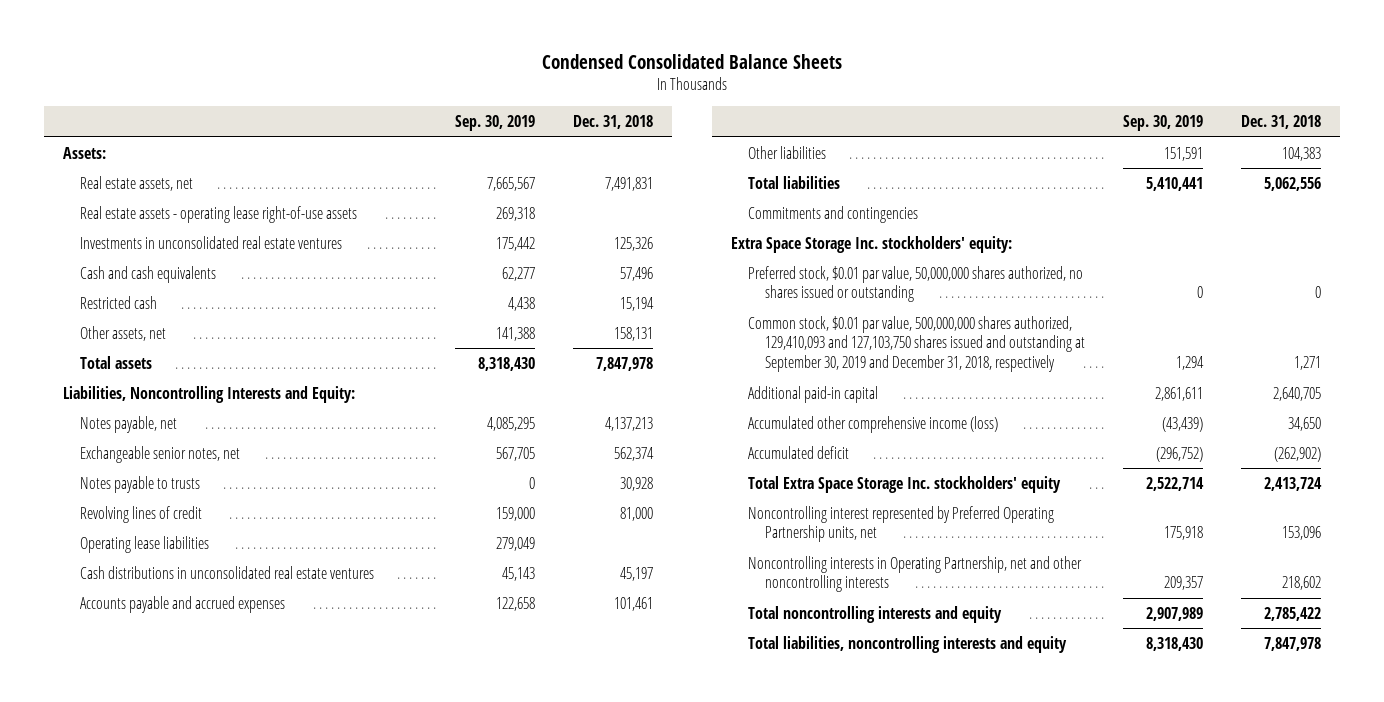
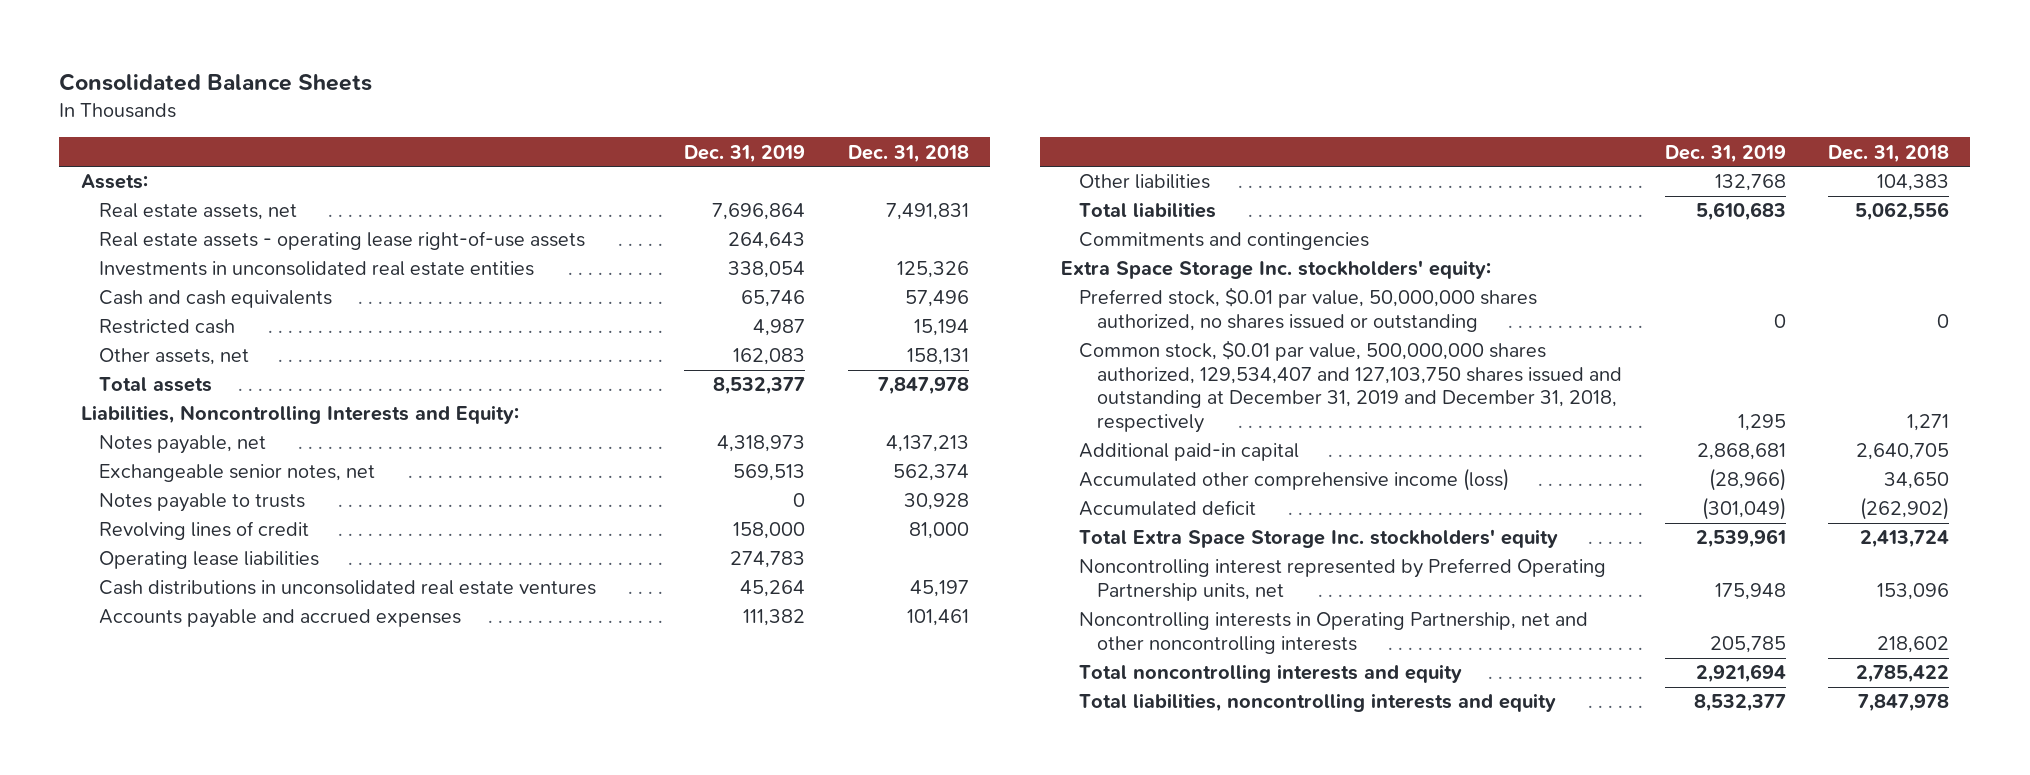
- Condensed Consolidated Balance Sheets
+ Consolidated Balance Sheets
- | Sep. 30, 2019 | Dec. 31, 2018
+ | Dec. 31, 2019 | Dec. 31, 2018
- Investments in unconsolidated real estate ventures | 175,442 | 125,326
+ Investments in unconsolidated real estate entities | 338,054 | 125,326
- Common stock, $0.01 par value, 500,000,000 shares authorized, 129,410,093 and 127,103,750 shares issued and outstanding at September 30, 2019 and December 31, 2018, respectively | 1,294 | 1,271
+ Common stock, $0.01 par value, 500,000,000 shares authorized, 129,534,407 and 127,103,750 shares issued and outstanding at December 31, 2019 and December 31, 2018, respectively | 1,295 | 1,271

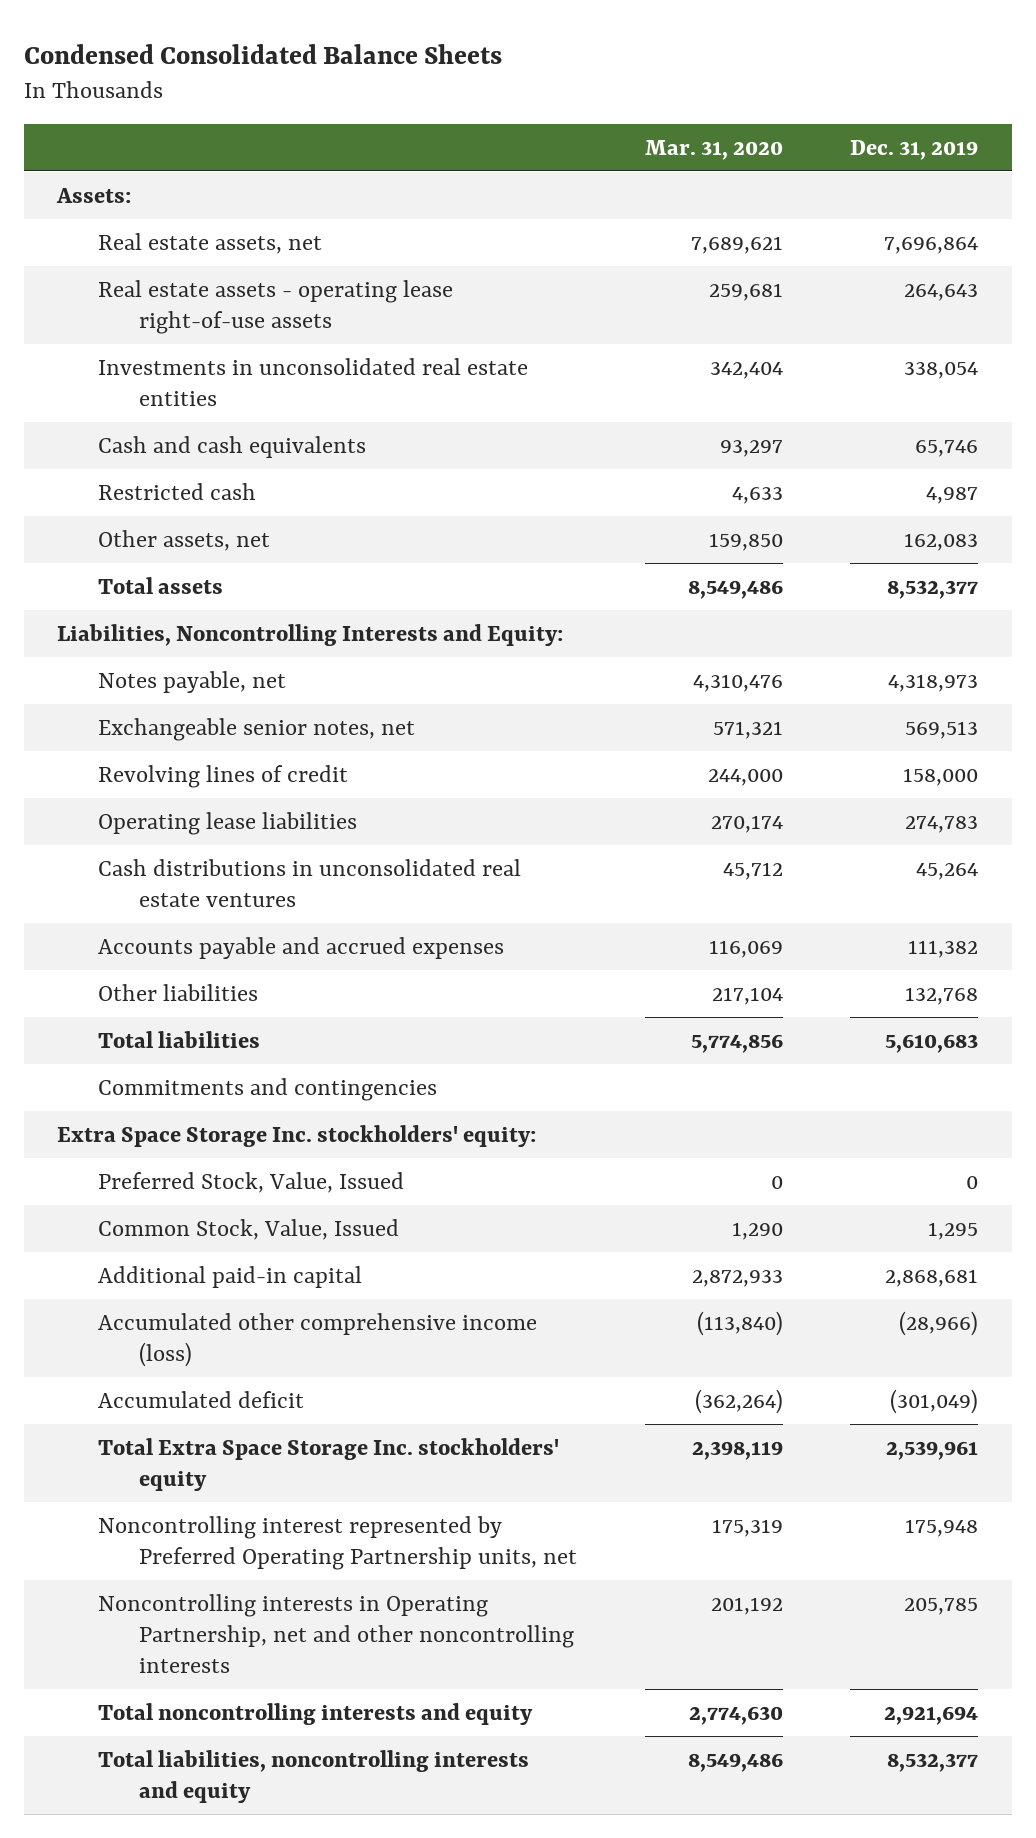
- Consolidated Balance Sheets
+ Condensed Consolidated Balance Sheets
- | Dec. 31, 2019 | Dec. 31, 2018
+ | Mar. 31, 2020 | Dec. 31, 2019
- Notes payable to trusts | 0 | 30,928
- Preferred stock, $0.01 par value, 50,000,000 shares authorized, no shares issued or outstanding | 0 | 0
- Common stock, $0.01 par value, 500,000,000 shares authorized, 129,534,407 and 127,103,750 shares issued and outstanding at December 31, 2019 and December 31, 2018, respectively | 1,295 | 1,271
+ Preferred Stock, Value, Issued | 0 | 0
+ Common Stock, Value, Issued | 1,290 | 1,295

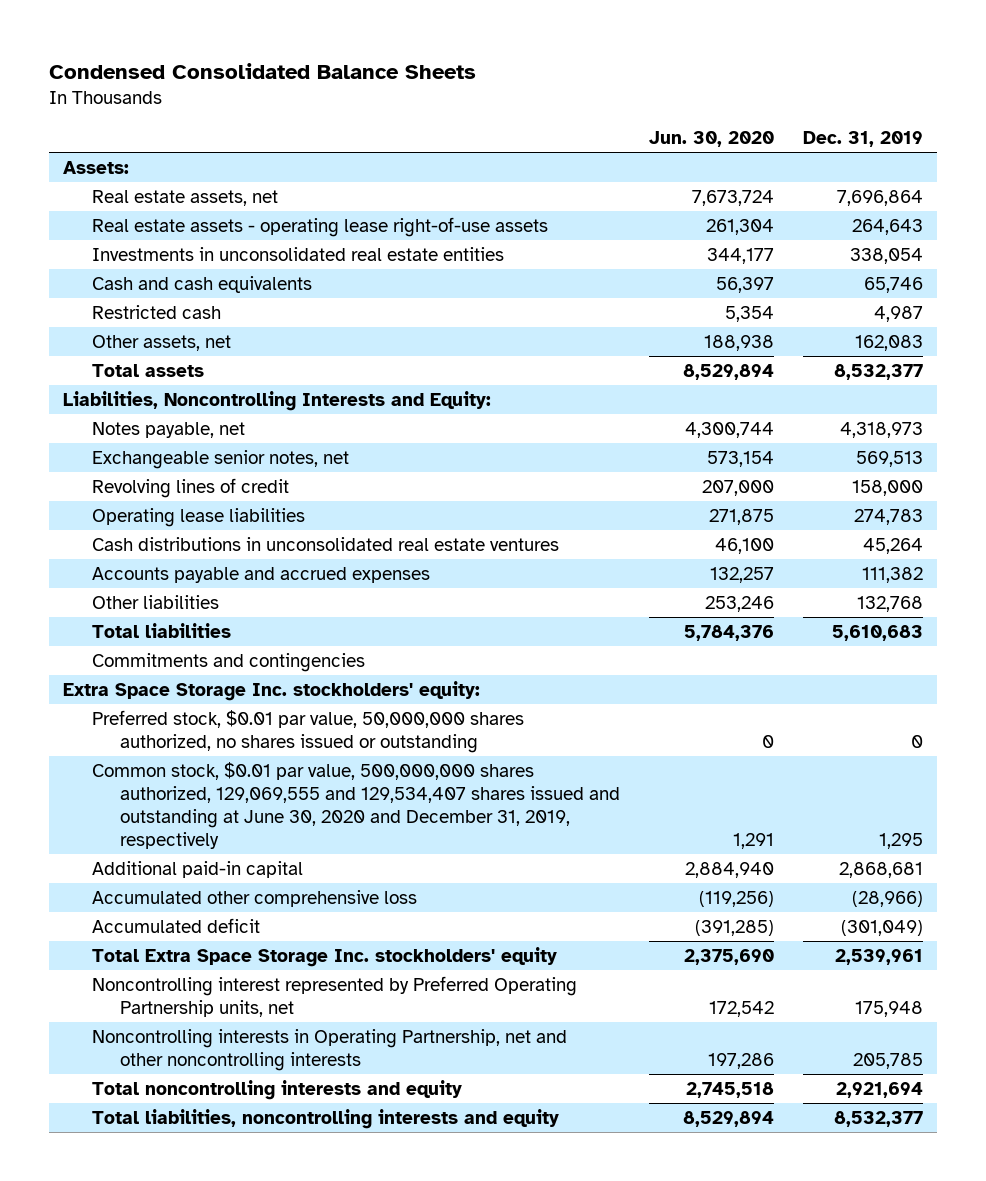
- | Mar. 31, 2020 | Dec. 31, 2019
+ | Jun. 30, 2020 | Dec. 31, 2019
- Preferred Stock, Value, Issued | 0 | 0
- Common Stock, Value, Issued | 1,290 | 1,295
+ Preferred stock, $0.01 par value, 50,000,000 shares authorized, no shares issued or outstanding | 0 | 0
+ Common stock, $0.01 par value, 500,000,000 shares authorized, 129,069,555 and 129,534,407 shares issued and outstanding at June 30, 2020 and December 31, 2019, respectively | 1,291 | 1,295
- Accumulated other comprehensive income (loss) | (113,840) | (28,966)
+ Accumulated other comprehensive loss | (119,256) | (28,966)

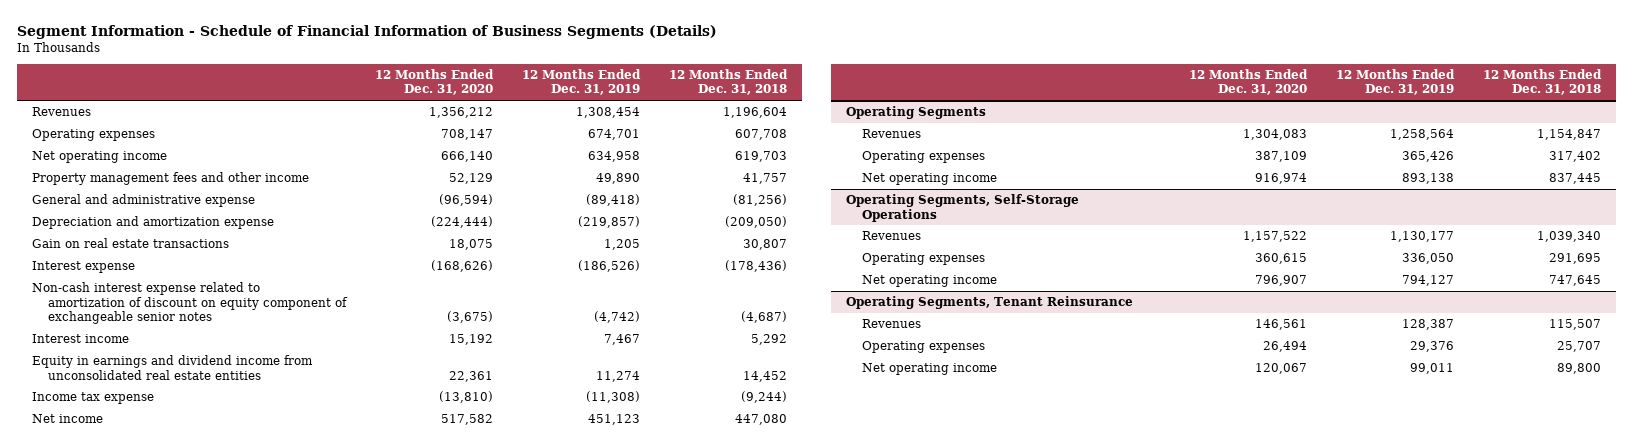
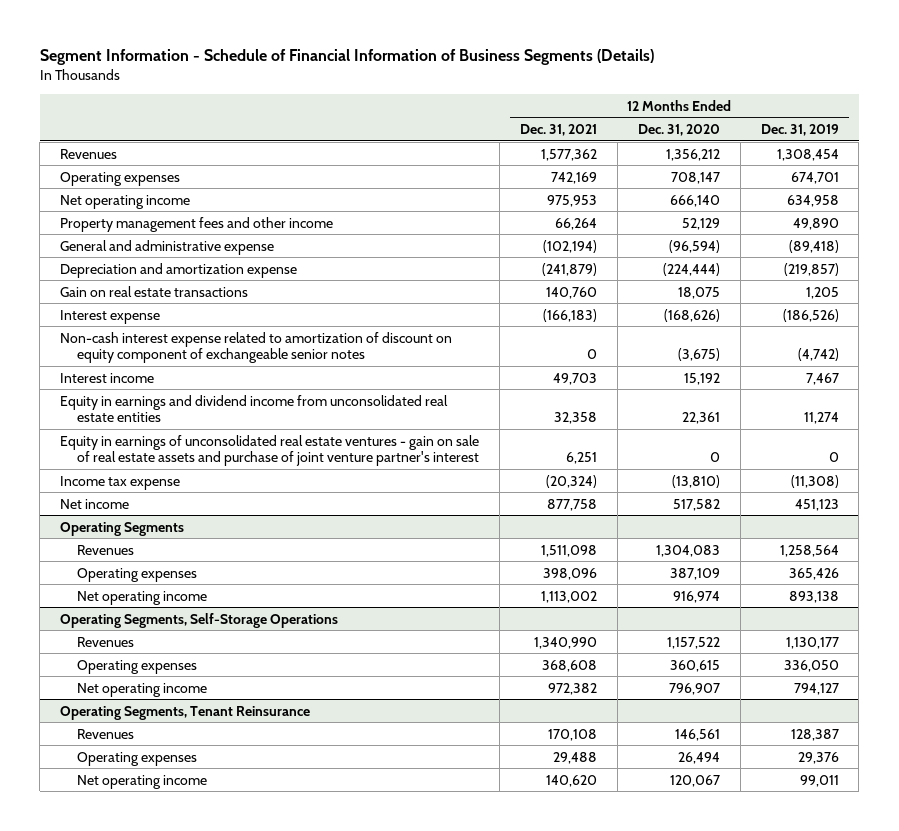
- | 12 Months Ended Dec. 31, 2020 | 12 Months Ended Dec. 31, 2019 | 12 Months Ended Dec. 31, 2018
+ | 12 Months Ended Dec. 31, 2021 | 12 Months Ended Dec. 31, 2020 | 12 Months Ended Dec. 31, 2019
+ Equity in earnings of unconsolidated real estate ventures - gain on sale of real estate assets and purchase of joint venture partner's interest | 6,251 | 0 | 0

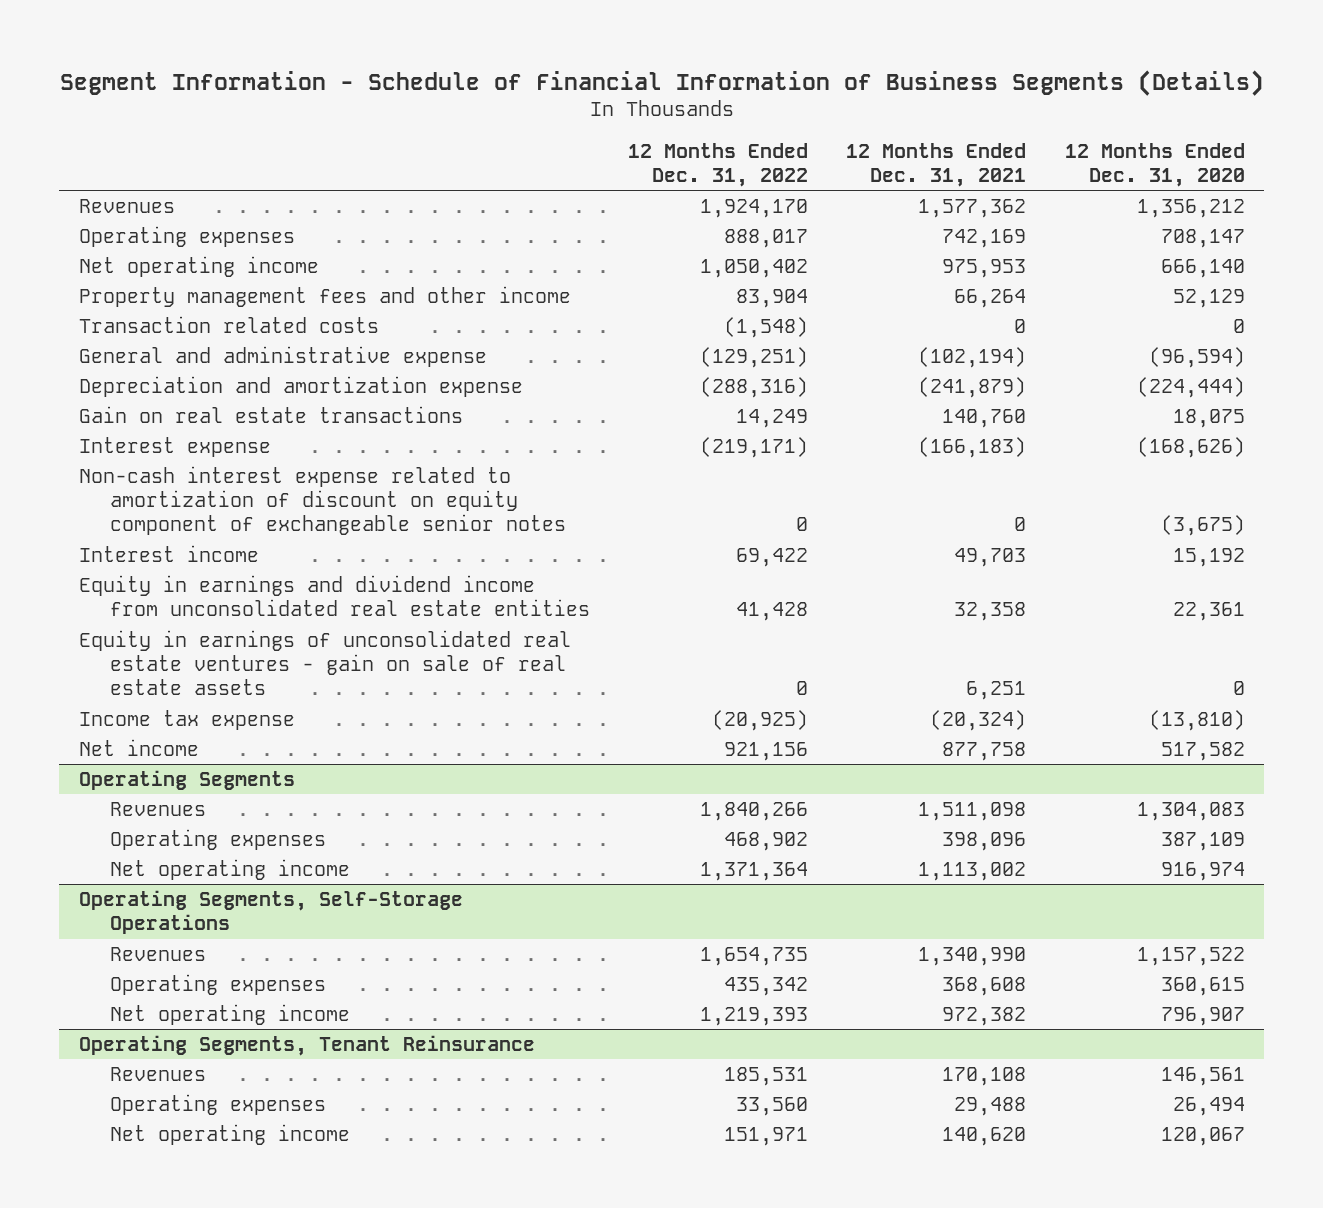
- | 12 Months Ended Dec. 31, 2021 | 12 Months Ended Dec. 31, 2020 | 12 Months Ended Dec. 31, 2019
+ | 12 Months Ended Dec. 31, 2022 | 12 Months Ended Dec. 31, 2021 | 12 Months Ended Dec. 31, 2020
+ Transaction related costs | (1,548) | 0 | 0
- Equity in earnings of unconsolidated real estate ventures - gain on sale of real estate assets and purchase of joint venture partner's interest | 6,251 | 0 | 0
+ Equity in earnings of unconsolidated real estate ventures - gain on sale of real estate assets | 0 | 6,251 | 0

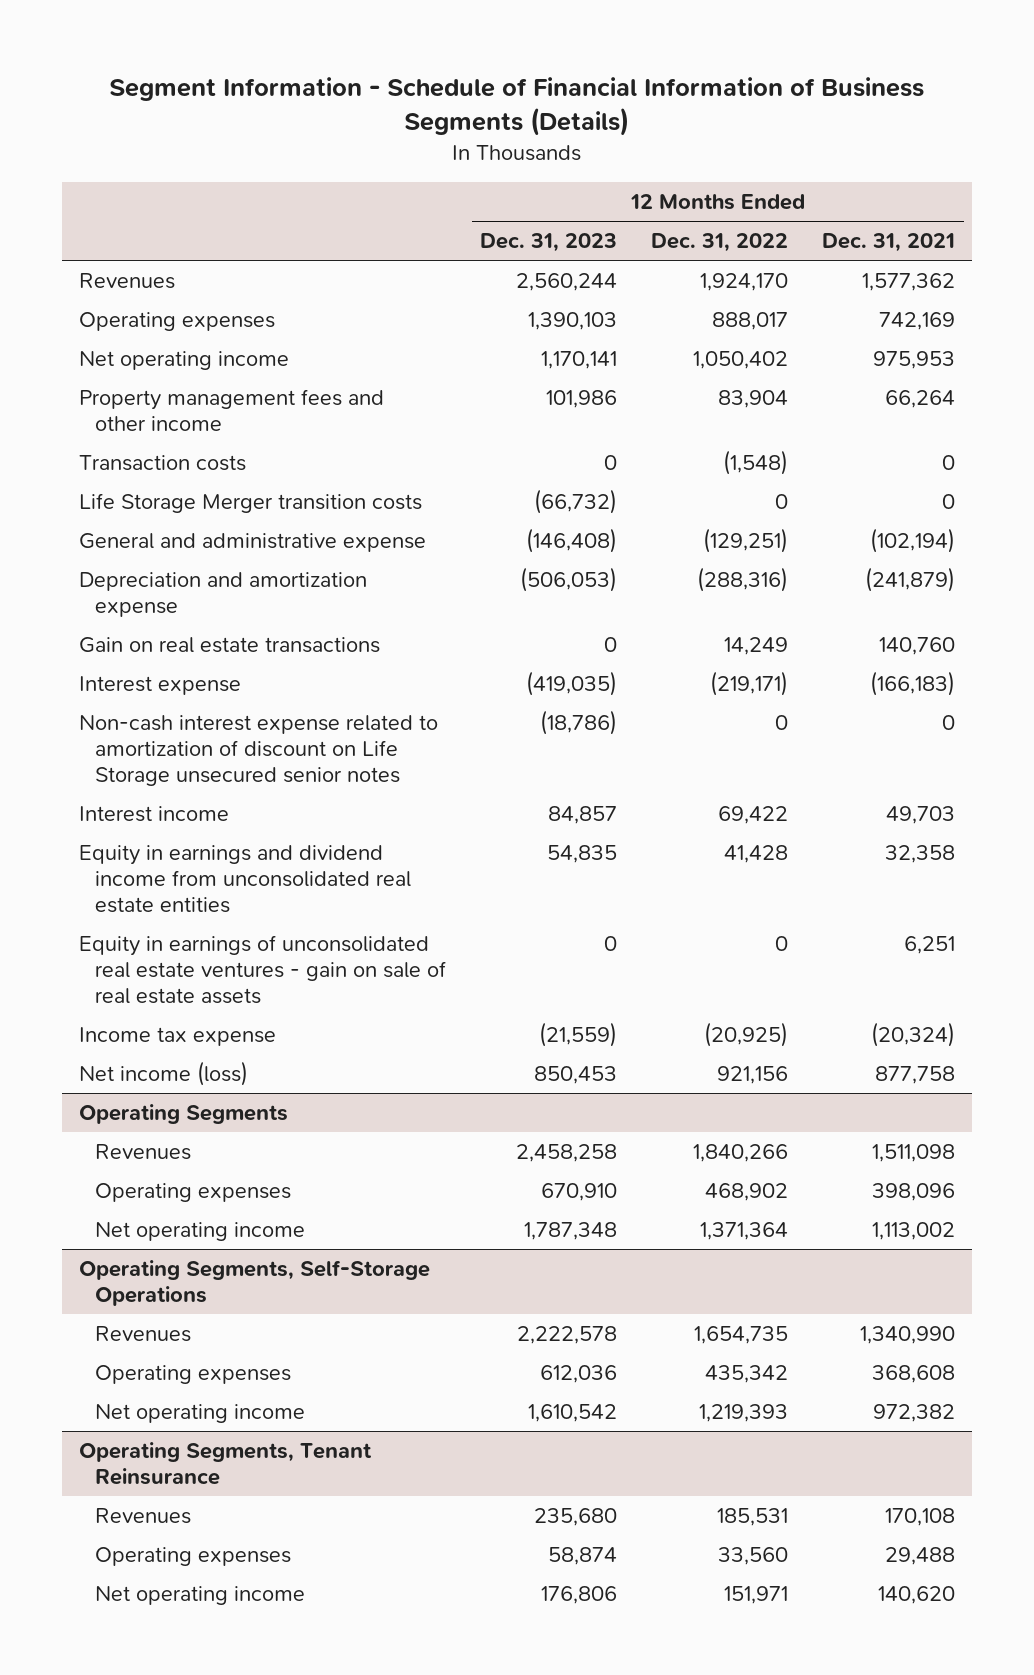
- | 12 Months Ended Dec. 31, 2022 | 12 Months Ended Dec. 31, 2021 | 12 Months Ended Dec. 31, 2020
+ | 12 Months Ended Dec. 31, 2023 | 12 Months Ended Dec. 31, 2022 | 12 Months Ended Dec. 31, 2021
- Transaction related costs | (1,548) | 0 | 0
+ Transaction costs | 0 | (1,548) | 0
+ Life Storage Merger transition costs | (66,732) | 0 | 0
- Non-cash interest expense related to amortization of discount on equity component of exchangeable senior notes | 0 | 0 | (3,675)
+ Non-cash interest expense related to amortization of discount on Life Storage unsecured senior notes | (18,786) | 0 | 0
- Net income | 921,156 | 877,758 | 517,582
+ Net income (loss) | 850,453 | 921,156 | 877,758

